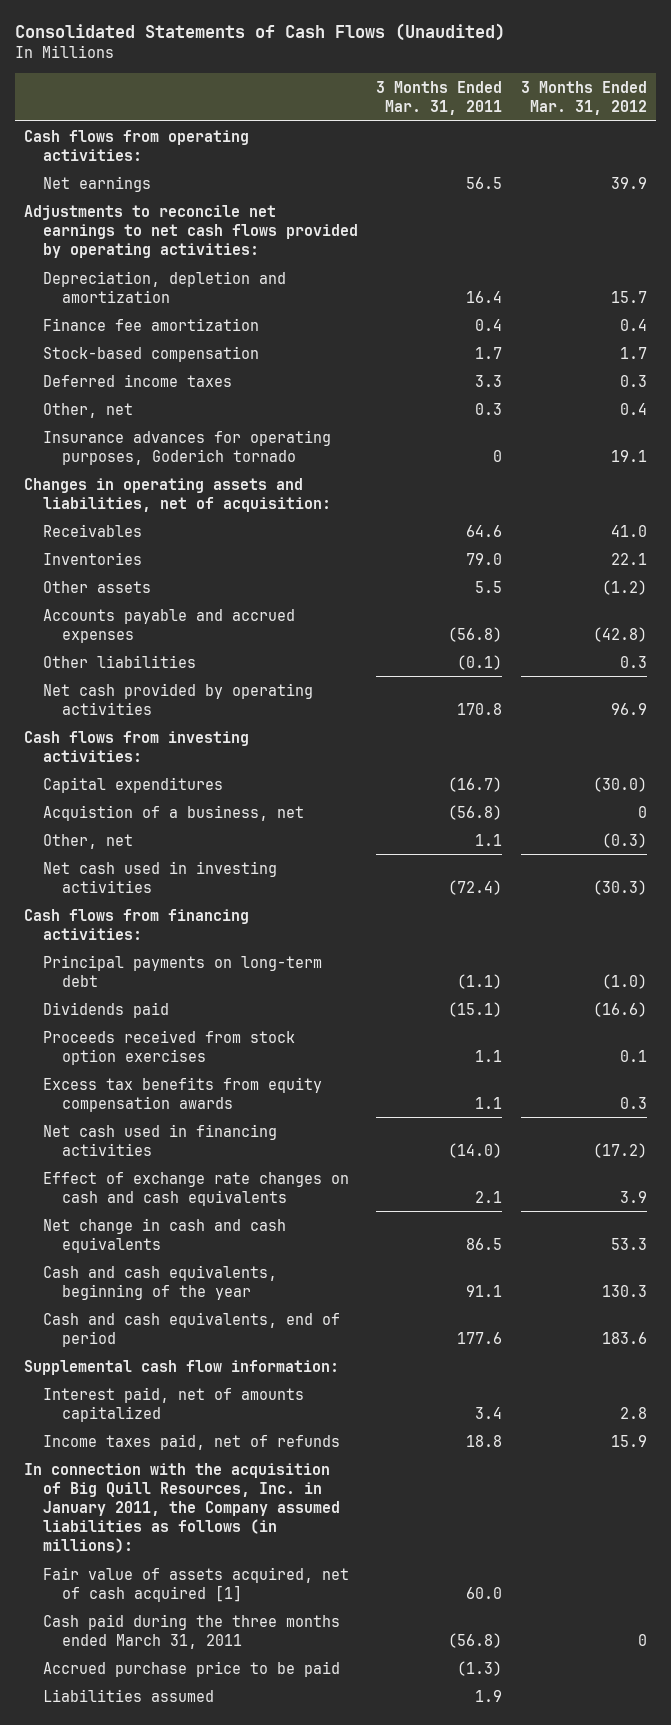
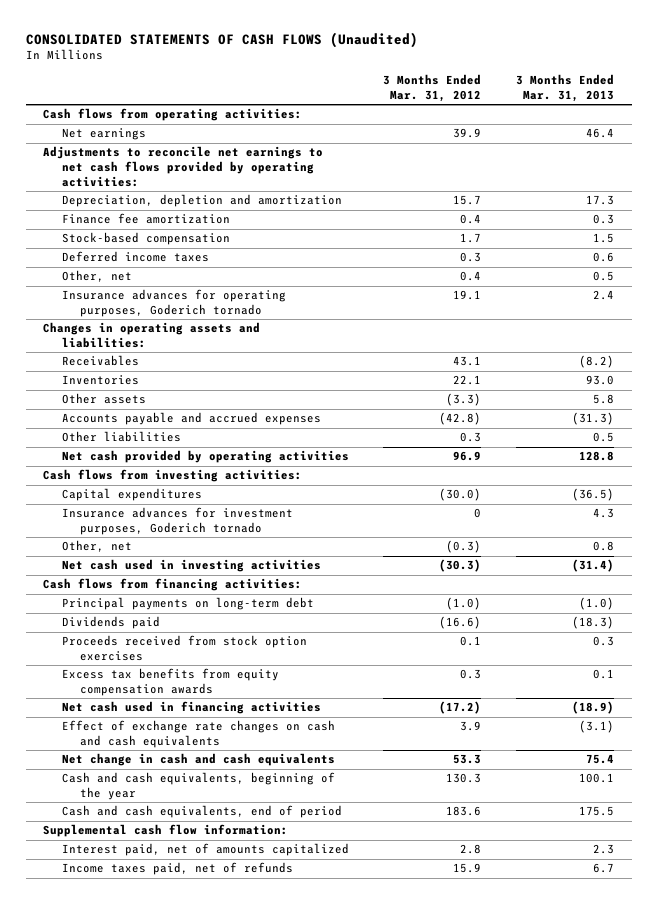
- Consolidated Statements of Cash Flows (Unaudited)
+ CONSOLIDATED STATEMENTS OF CASH FLOWS (Unaudited)
- | 3 Months Ended Mar. 31, 2011 | 3 Months Ended Mar. 31, 2012
+ | 3 Months Ended Mar. 31, 2012 | 3 Months Ended Mar. 31, 2013
- Changes in operating assets and liabilities, net of acquisition:
- Receivables | 64.6 | 41.0
+ Changes in operating assets and liabilities:
+ Receivables | 43.1 | (8.2)
- Other assets | 5.5 | (1.2)
+ Other assets | (3.3) | 5.8
- Acquistion of a business, net | (56.8) | 0
+ Insurance advances for investment purposes, Goderich tornado | 0 | 4.3
- In connection with the acquisition of Big Quill Resources, Inc. in January 2011, the Company assumed liabilities as follows (in millions):
- Fair value of assets acquired, net of cash acquired [1] | 60.0 |
- Cash paid during the three months ended March 31, 2011 | (56.8) | 0
- Accrued purchase price to be paid | (1.3) |
- Liabilities assumed | 1.9 |

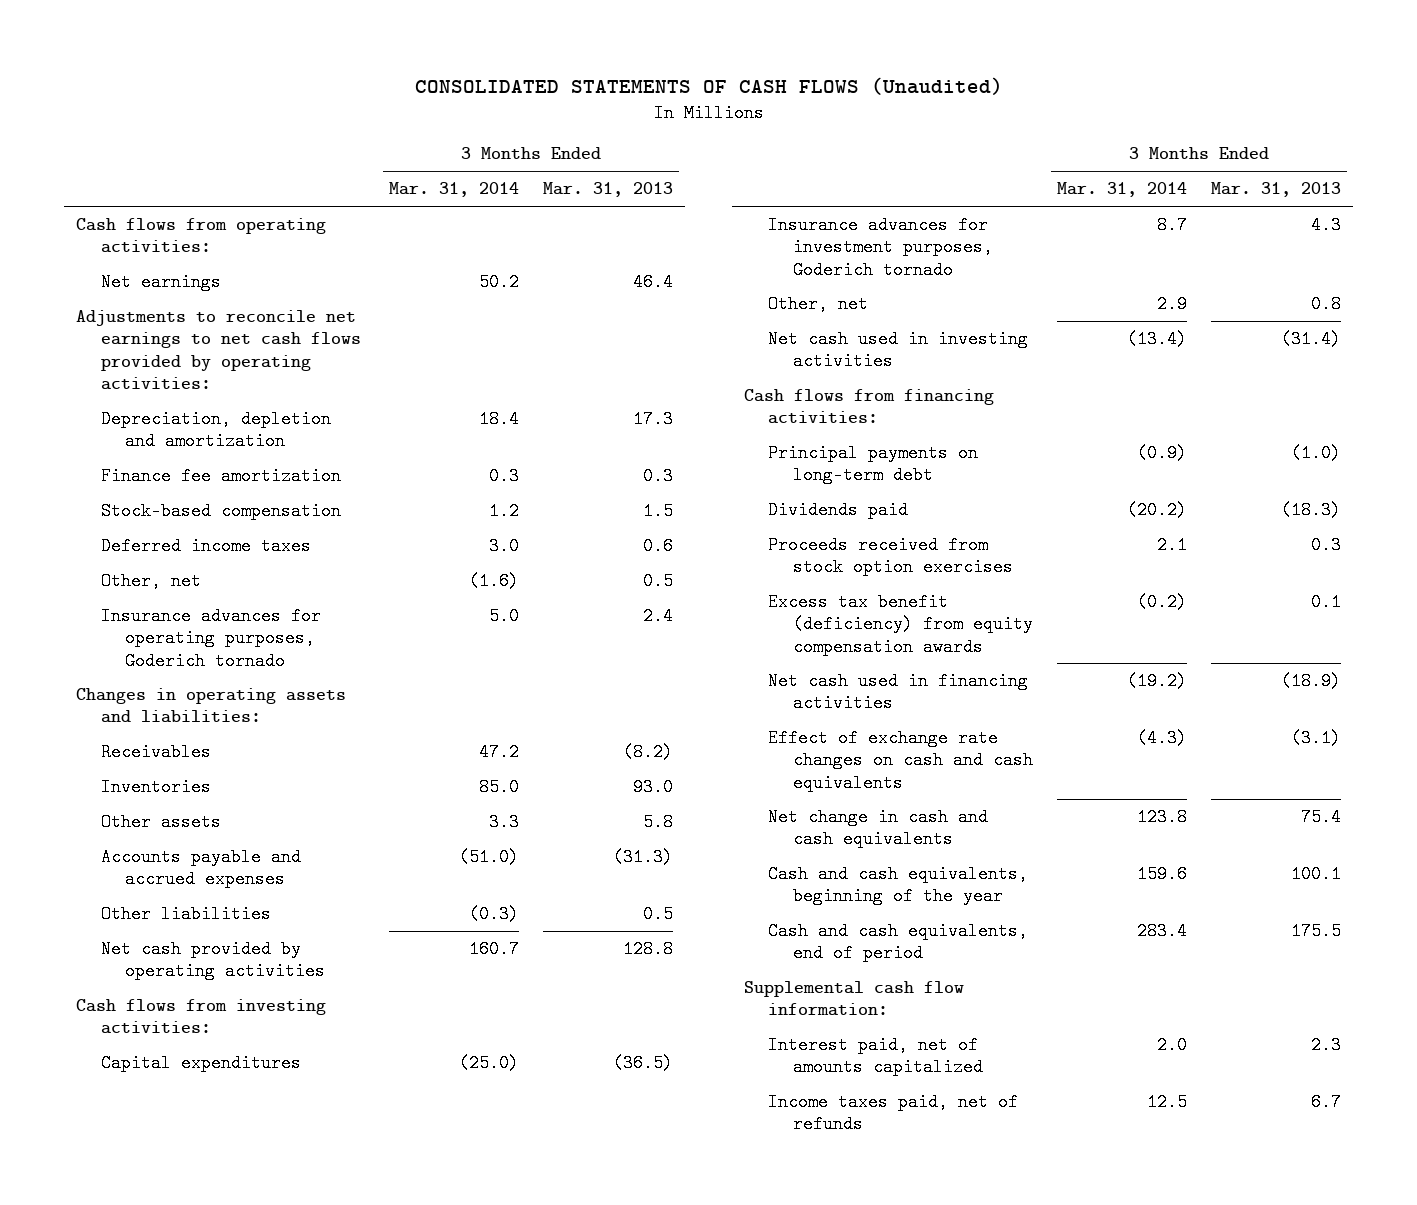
- | 3 Months Ended Mar. 31, 2012 | 3 Months Ended Mar. 31, 2013
+ | 3 Months Ended Mar. 31, 2014 | 3 Months Ended Mar. 31, 2013
- Excess tax benefits from equity compensation awards | 0.3 | 0.1
+ Excess tax benefit (deficiency) from equity compensation awards | (0.2) | 0.1

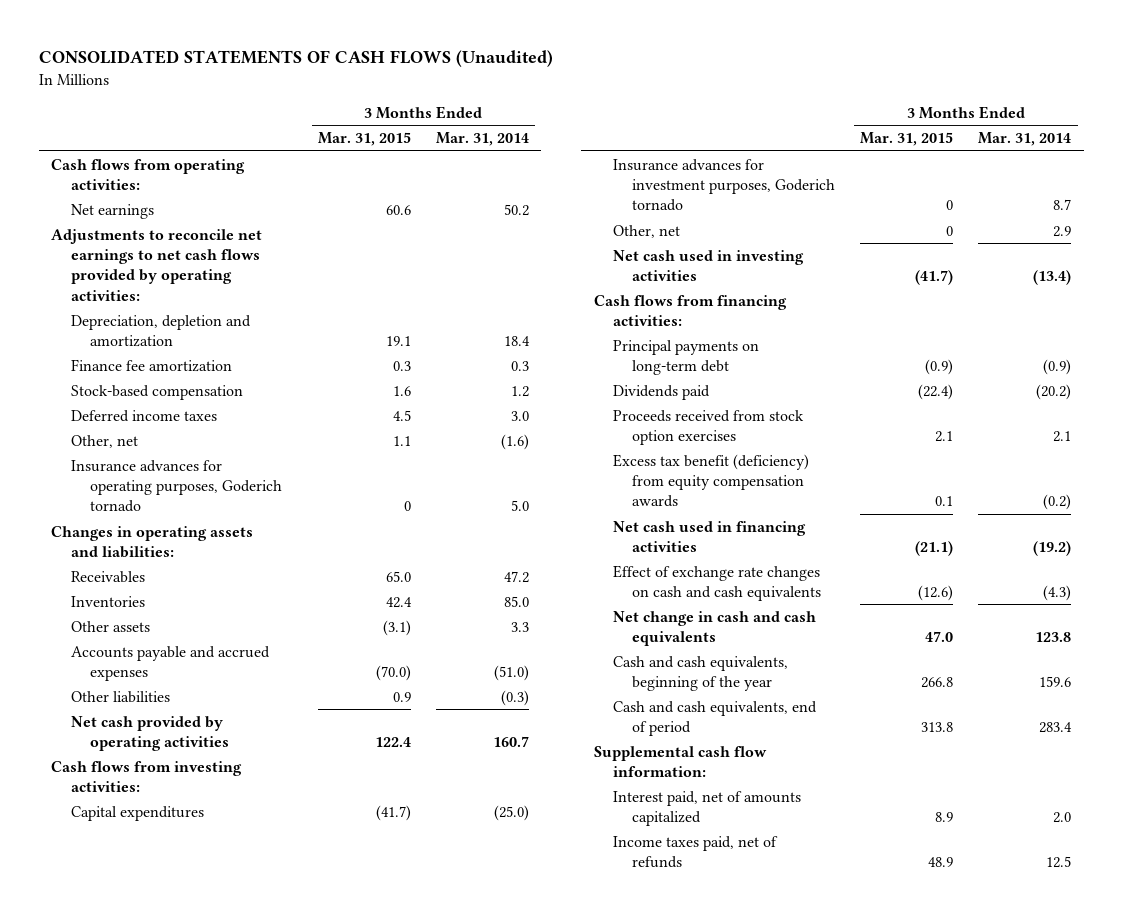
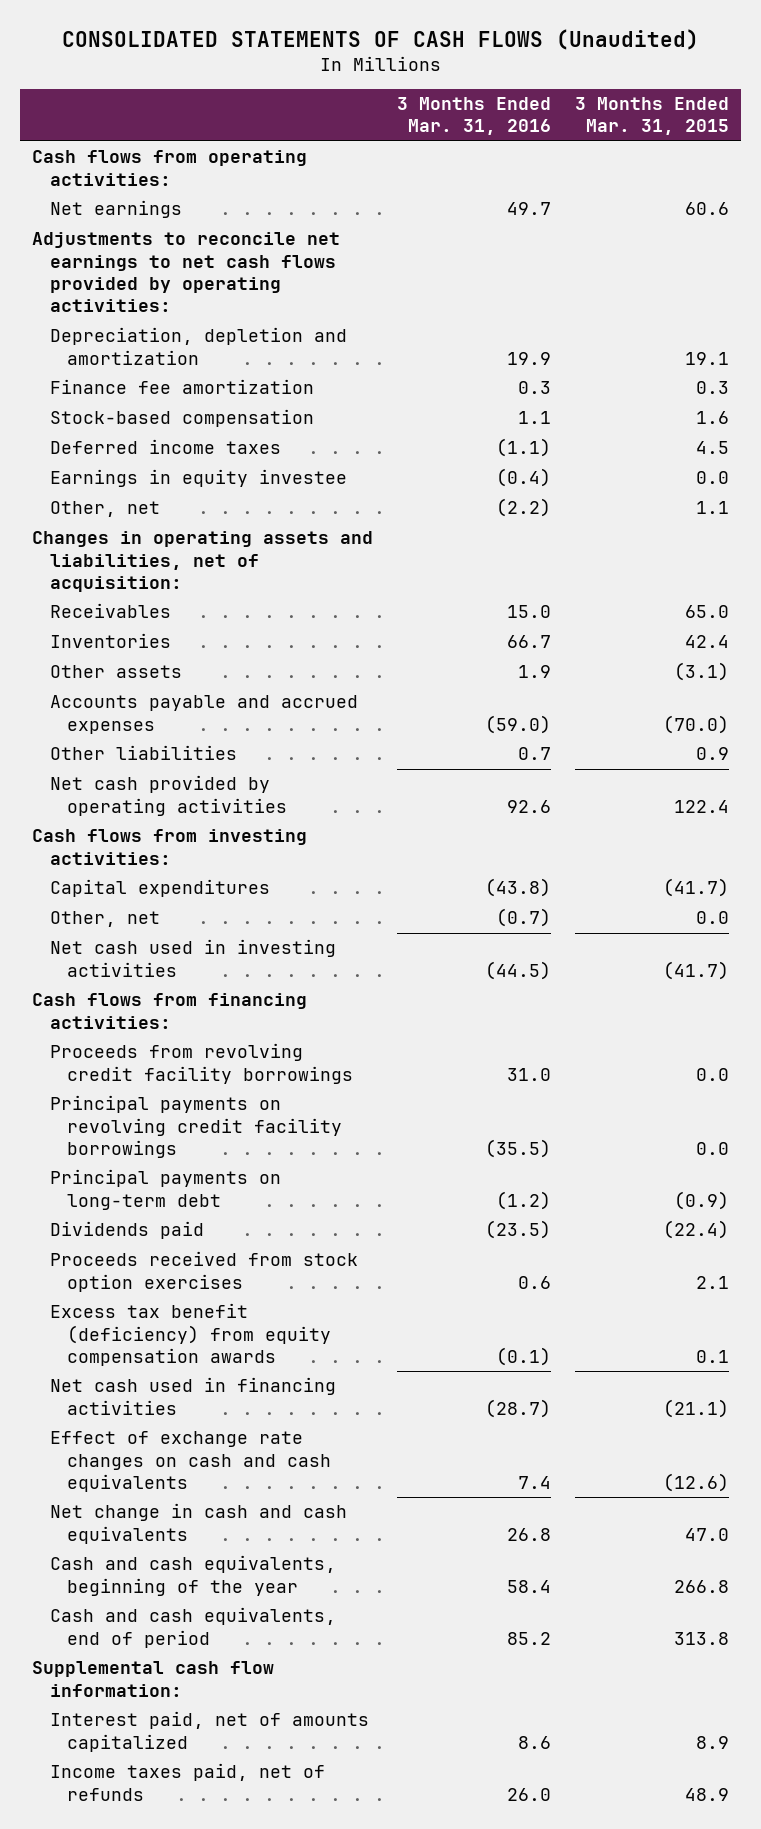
- | 3 Months Ended Mar. 31, 2015 | 3 Months Ended Mar. 31, 2014
+ | 3 Months Ended Mar. 31, 2016 | 3 Months Ended Mar. 31, 2015
+ Earnings in equity investee | (0.4) | 0.0
- Insurance advances for operating purposes, Goderich tornado | 0 | 5.0
- Changes in operating assets and liabilities:
+ Changes in operating assets and liabilities, net of acquisition:
- Insurance advances for investment purposes, Goderich tornado | 0 | 8.7
- Other, net | 0 | 2.9
+ Other, net | (0.7) | 0.0
+ Proceeds from revolving credit facility borrowings | 31.0 | 0.0
+ Principal payments on revolving credit facility borrowings | (35.5) | 0.0

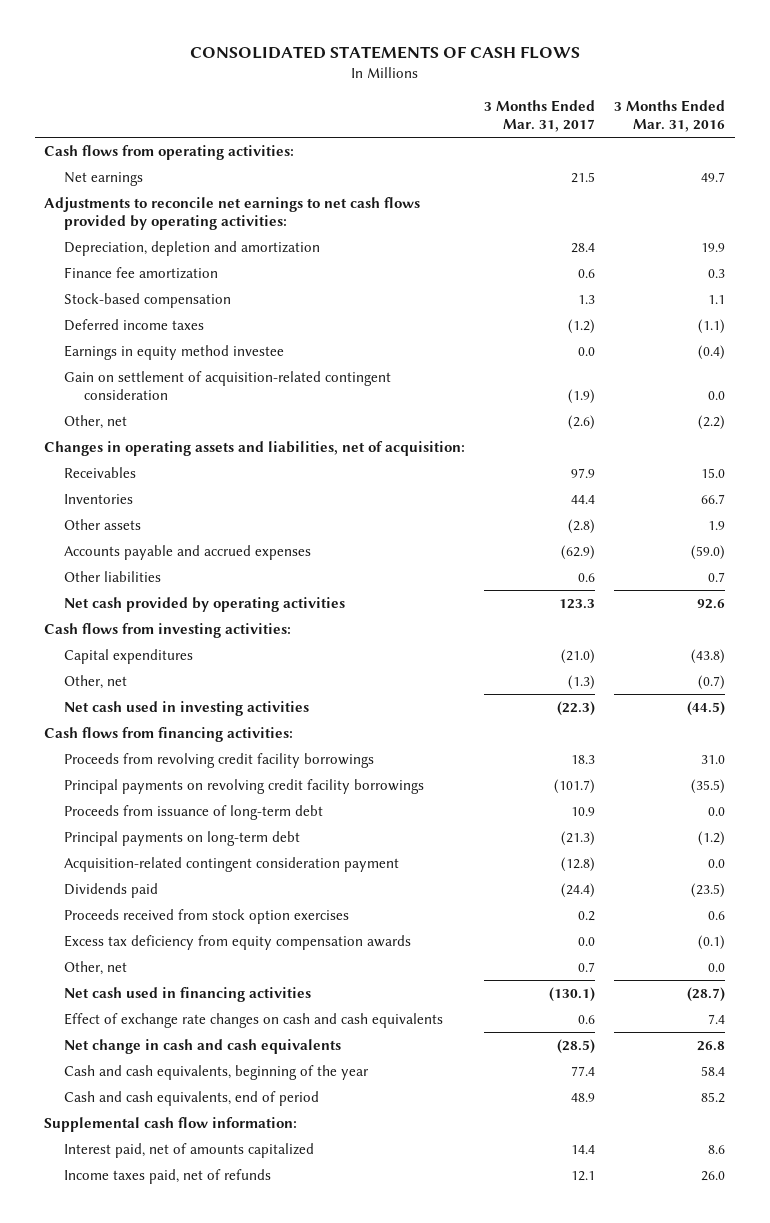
- CONSOLIDATED STATEMENTS OF CASH FLOWS (Unaudited)
+ CONSOLIDATED STATEMENTS OF CASH FLOWS
- | 3 Months Ended Mar. 31, 2016 | 3 Months Ended Mar. 31, 2015
+ | 3 Months Ended Mar. 31, 2017 | 3 Months Ended Mar. 31, 2016
- Earnings in equity investee | (0.4) | 0.0
+ Earnings in equity method investee | 0.0 | (0.4)
+ Gain on settlement of acquisition-related contingent consideration | (1.9) | 0.0
+ Proceeds from issuance of long-term debt | 10.9 | 0.0
+ Acquisition-related contingent consideration payment | (12.8) | 0.0
- Excess tax benefit (deficiency) from equity compensation awards | (0.1) | 0.1
+ Excess tax deficiency from equity compensation awards | 0.0 | (0.1)
+ Other, net | 0.7 | 0.0

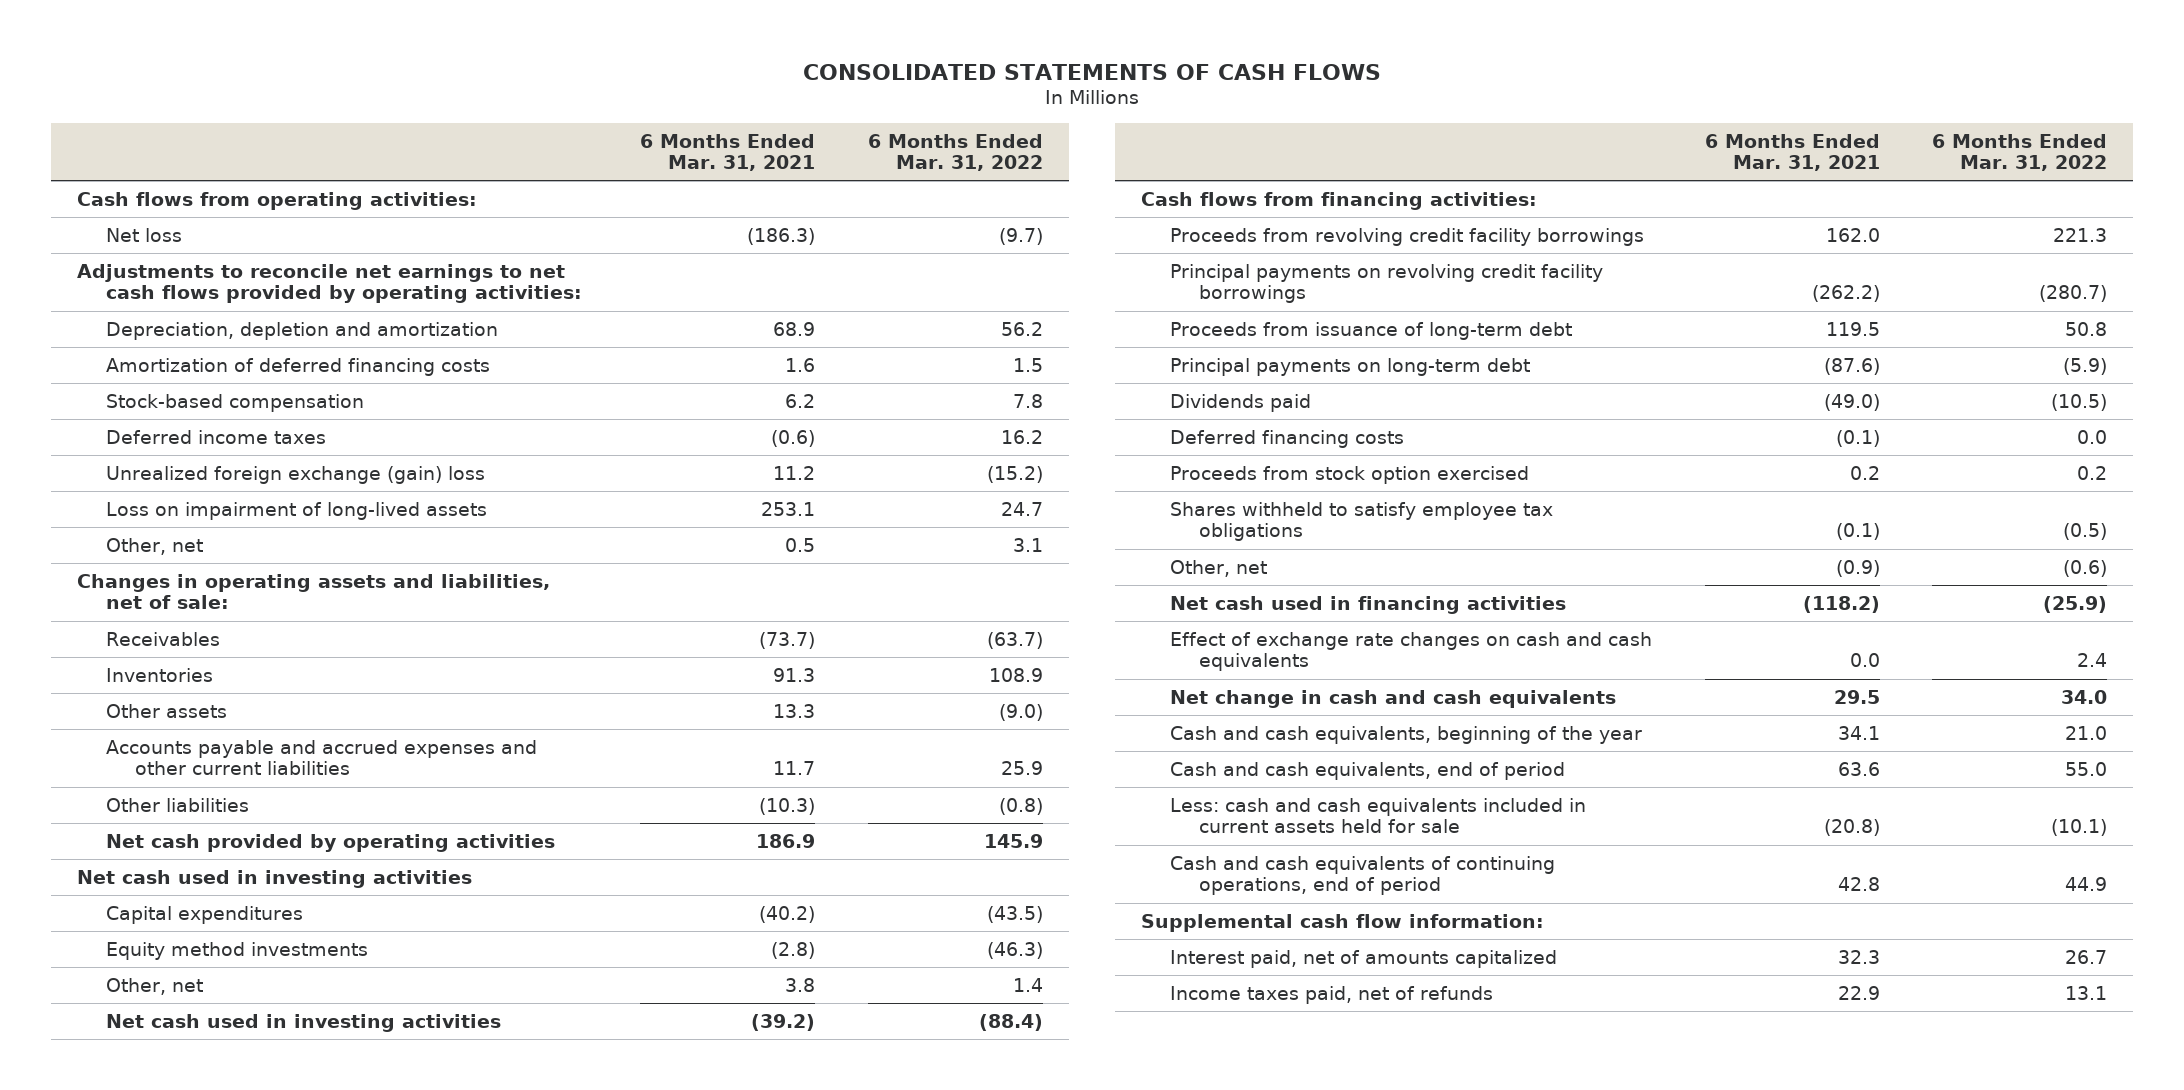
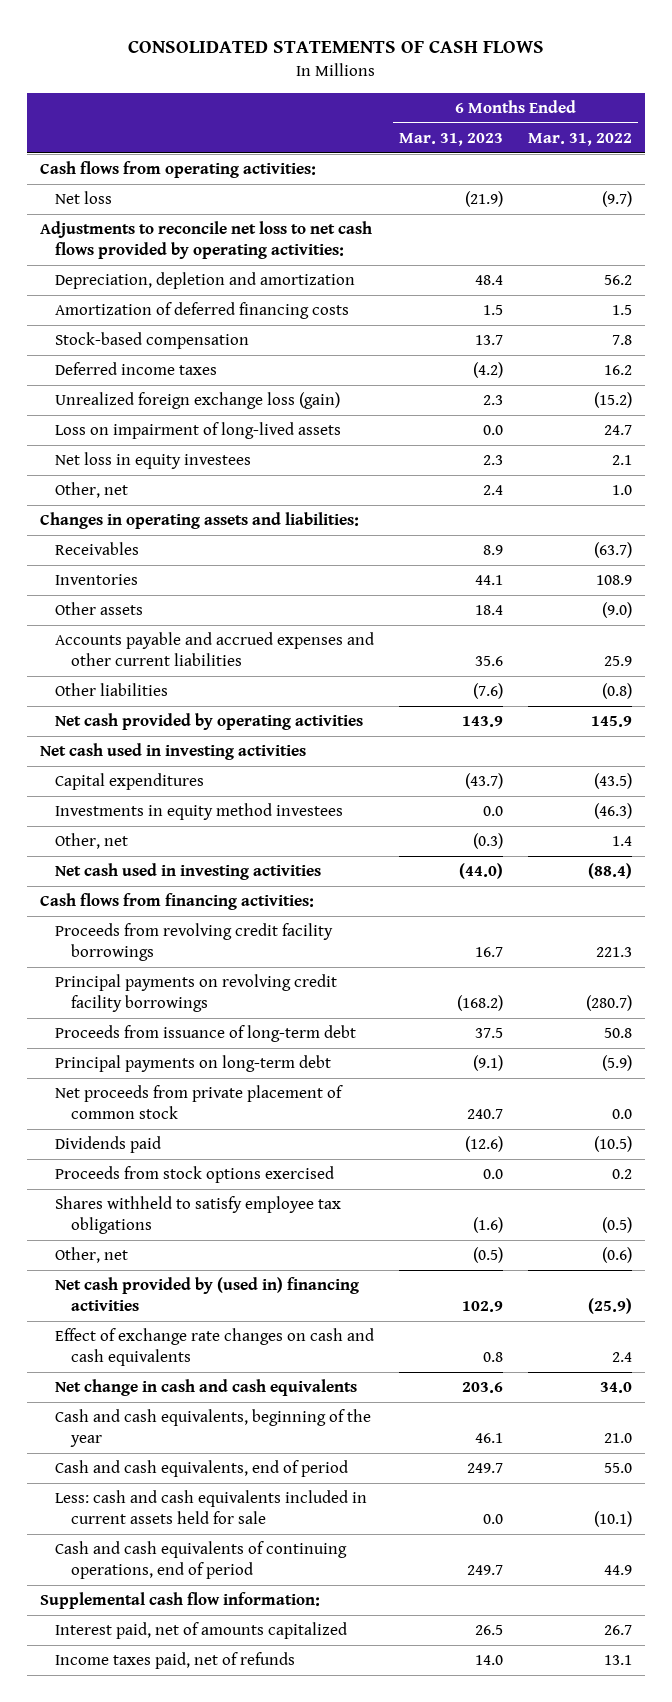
- | 6 Months Ended Mar. 31, 2021 | 6 Months Ended Mar. 31, 2022
+ | 6 Months Ended Mar. 31, 2023 | 6 Months Ended Mar. 31, 2022
- Adjustments to reconcile net earnings to net cash flows provided by operating activities:
+ Adjustments to reconcile net loss to net cash flows provided by operating activities:
- Unrealized foreign exchange (gain) loss | 11.2 | (15.2)
+ Unrealized foreign exchange loss (gain) | 2.3 | (15.2)
- Other, net | 0.5 | 3.1
- Changes in operating assets and liabilities, net of sale:
+ Net loss in equity investees | 2.3 | 2.1
+ Other, net | 2.4 | 1.0
+ Changes in operating assets and liabilities:
- Equity method investments | (2.8) | (46.3)
+ Investments in equity method investees | 0.0 | (46.3)
+ Net proceeds from private placement of common stock | 240.7 | 0.0
- Deferred financing costs | (0.1) | 0.0
- Proceeds from stock option exercised | 0.2 | 0.2
+ Proceeds from stock options exercised | 0.0 | 0.2
- Net cash used in financing activities | (118.2) | (25.9)
+ Net cash provided by (used in) financing activities | 102.9 | (25.9)

